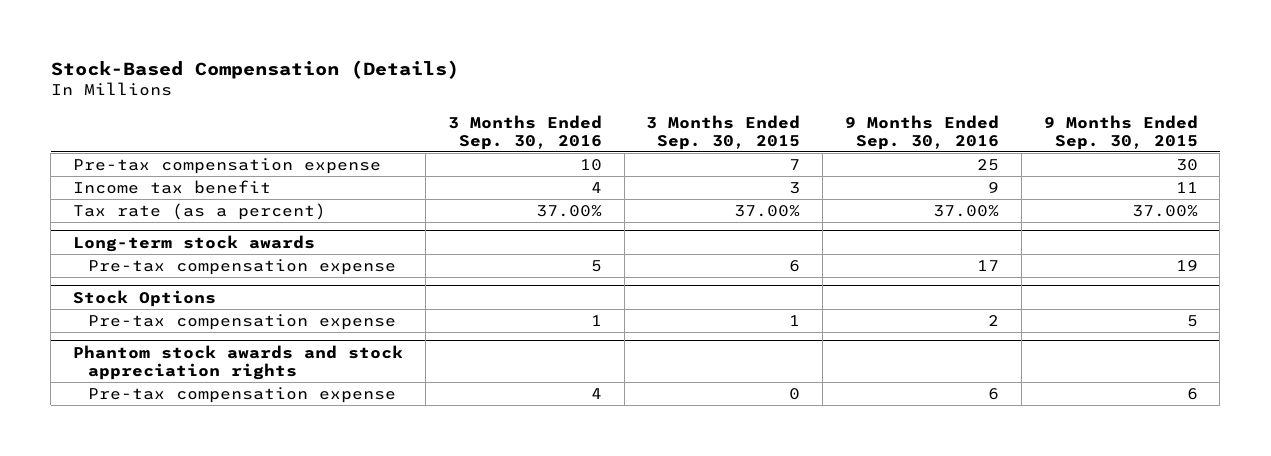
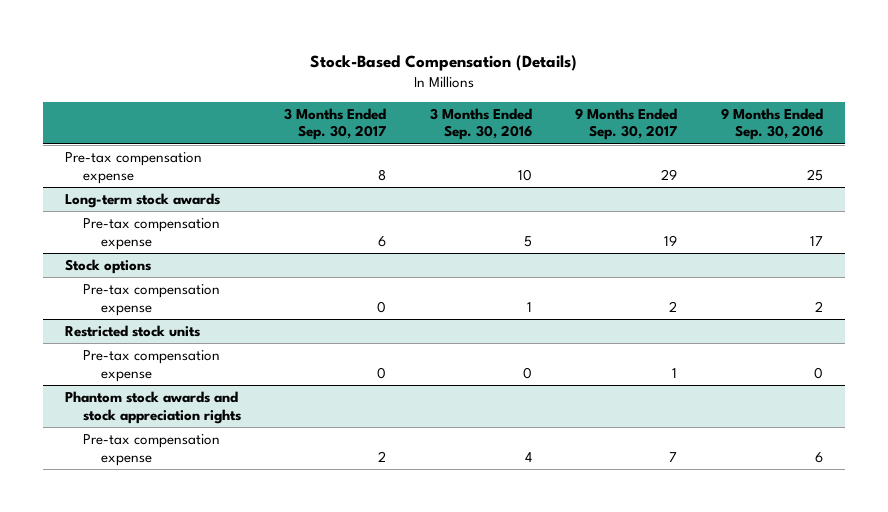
- | 3 Months Ended Sep. 30, 2016 | 3 Months Ended Sep. 30, 2015 | 9 Months Ended Sep. 30, 2016 | 9 Months Ended Sep. 30, 2015
+ | 3 Months Ended Sep. 30, 2017 | 3 Months Ended Sep. 30, 2016 | 9 Months Ended Sep. 30, 2017 | 9 Months Ended Sep. 30, 2016
- Income tax benefit | 4 | 3 | 9 | 11
- Tax rate (as a percent) | 37.00% | 37.00% | 37.00% | 37.00%
- Stock Options
+ Stock options
+ Restricted stock units
+ Pre-tax compensation expense | 0 | 0 | 1 | 0

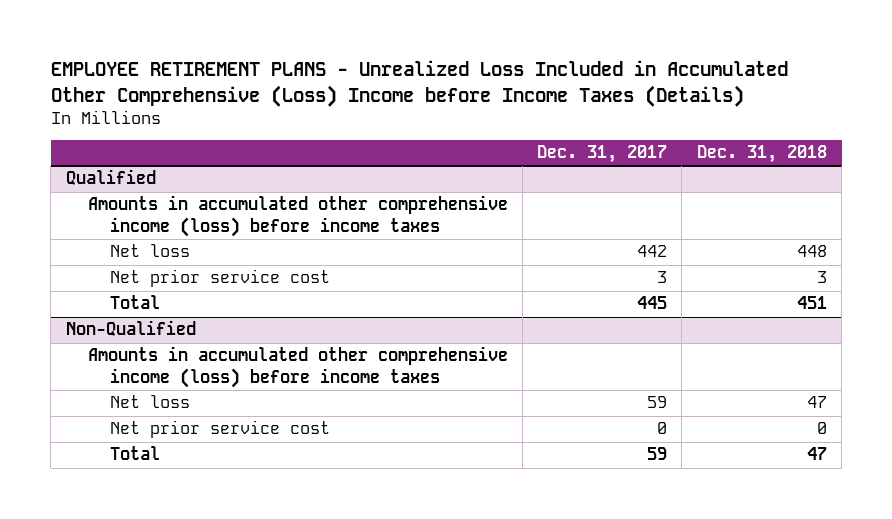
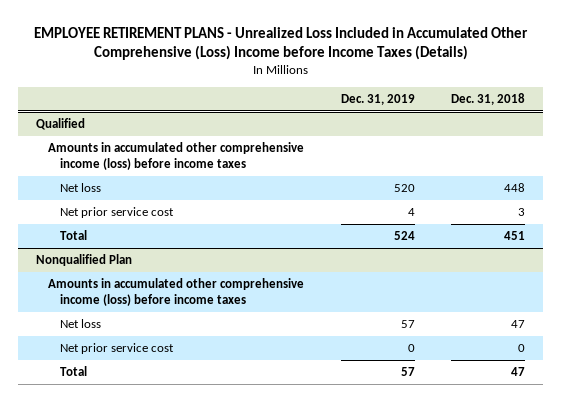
- | Dec. 31, 2017 | Dec. 31, 2018
+ | Dec. 31, 2019 | Dec. 31, 2018
- Non-Qualified
+ Nonqualified Plan

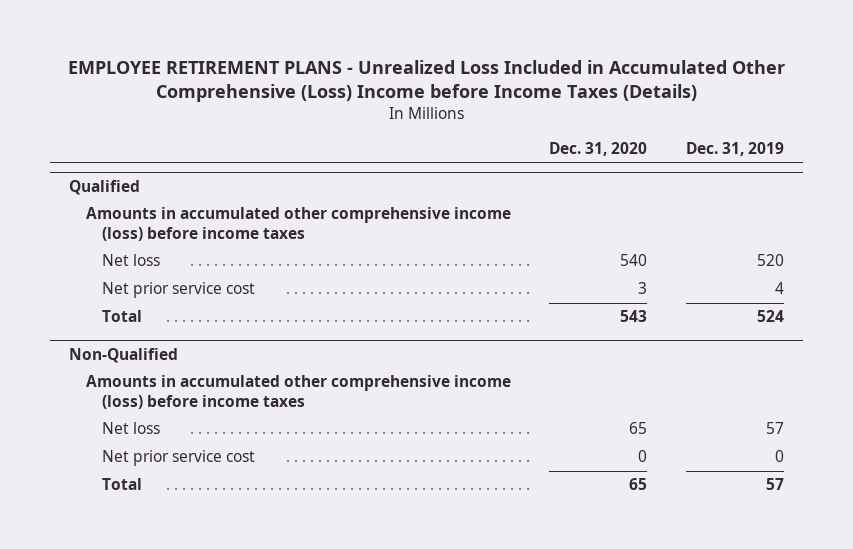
- | Dec. 31, 2019 | Dec. 31, 2018
+ | Dec. 31, 2020 | Dec. 31, 2019
- Nonqualified Plan
+ Non-Qualified

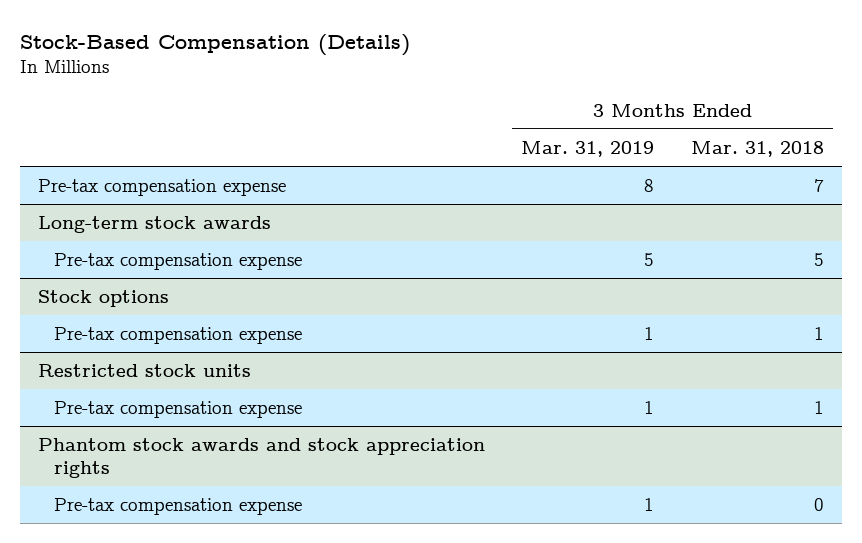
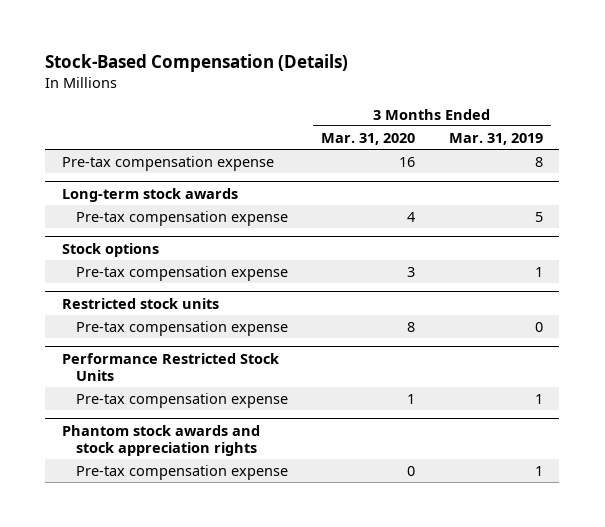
- | 3 Months Ended Mar. 31, 2019 | 3 Months Ended Mar. 31, 2018
+ | 3 Months Ended Mar. 31, 2020 | 3 Months Ended Mar. 31, 2019
@ Restricted stock units
+ Pre-tax compensation expense | 8 | 0
+ Performance Restricted Stock Units

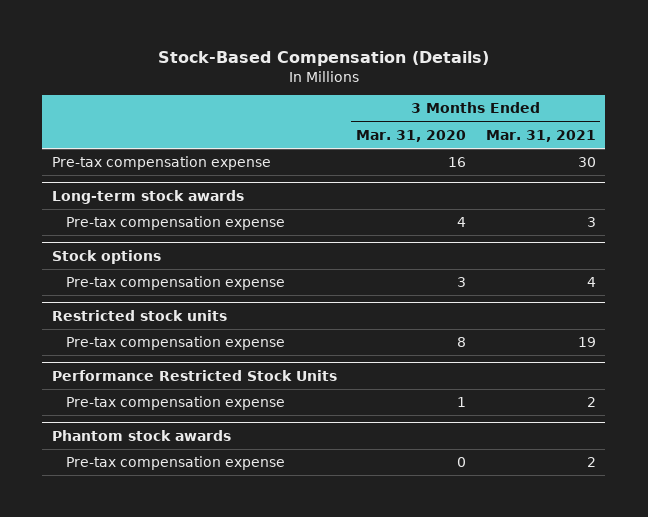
- | 3 Months Ended Mar. 31, 2020 | 3 Months Ended Mar. 31, 2019
+ | 3 Months Ended Mar. 31, 2020 | 3 Months Ended Mar. 31, 2021
- Phantom stock awards and stock appreciation rights
+ Phantom stock awards

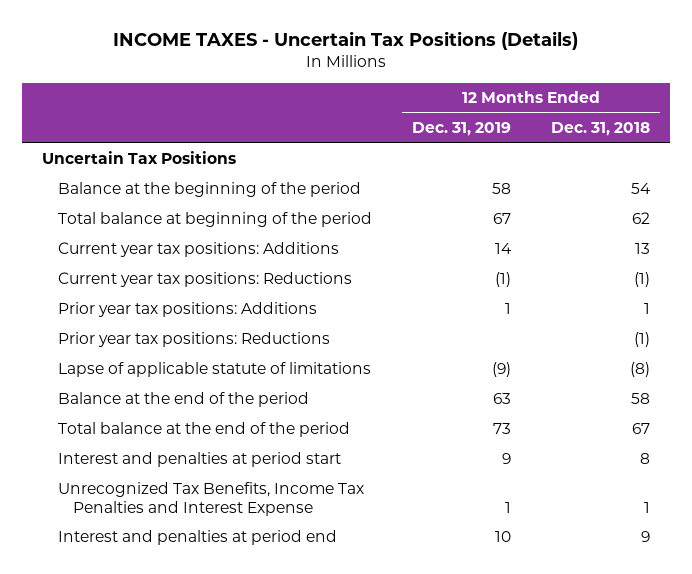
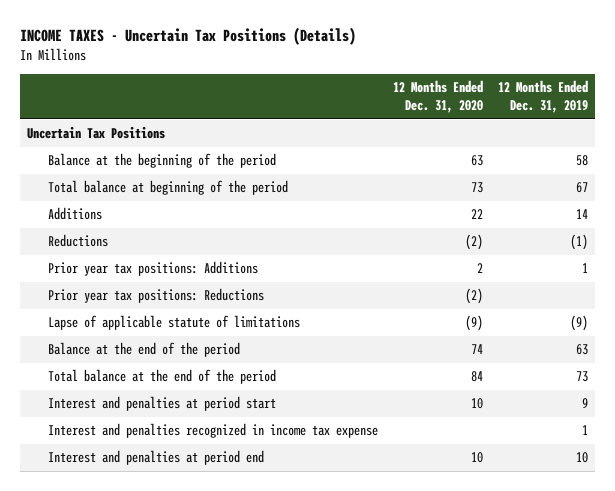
- | 12 Months Ended Dec. 31, 2019 | 12 Months Ended Dec. 31, 2018
+ | 12 Months Ended Dec. 31, 2020 | 12 Months Ended Dec. 31, 2019
- Current year tax positions: Additions | 14 | 13
- Current year tax positions: Reductions | (1) | (1)
+ Additions | 22 | 14
+ Reductions | (2) | (1)
- Unrecognized Tax Benefits, Income Tax Penalties and Interest Expense | 1 | 1
+ Interest and penalties recognized in income tax expense | | 1

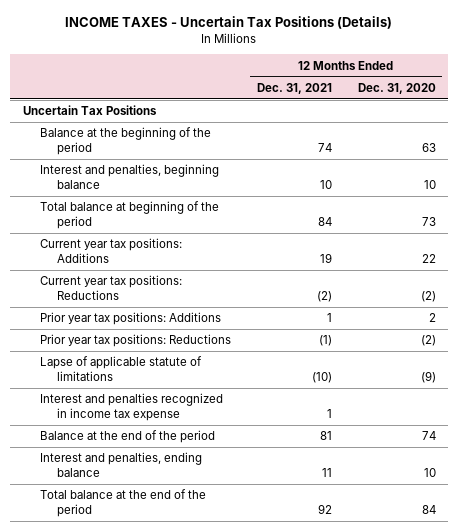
- | 12 Months Ended Dec. 31, 2020 | 12 Months Ended Dec. 31, 2019
+ | 12 Months Ended Dec. 31, 2021 | 12 Months Ended Dec. 31, 2020
+ Interest and penalties, beginning balance | 10 | 10
- Additions | 22 | 14
- Reductions | (2) | (1)
+ Current year tax positions: Additions | 19 | 22
+ Current year tax positions: Reductions | (2) | (2)
moved up: Interest and penalties recognized in income tax expense | 1 |
+ Interest and penalties, ending balance | 11 | 10
- Interest and penalties at period start | 10 | 9
- Interest and penalties at period end | 10 | 10

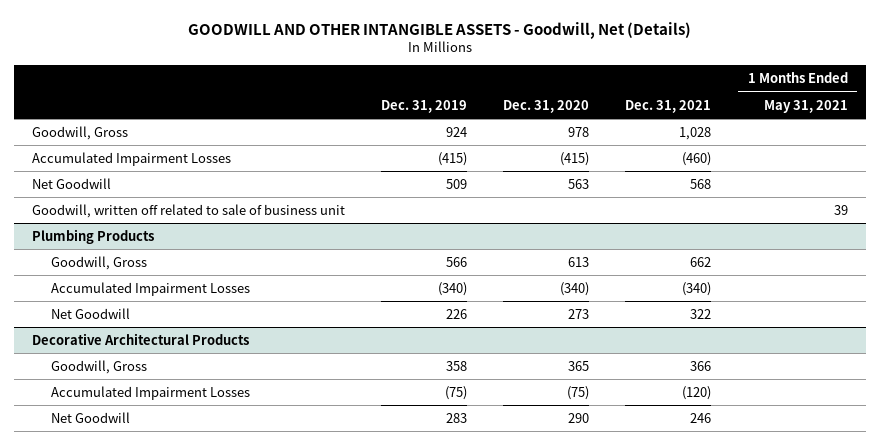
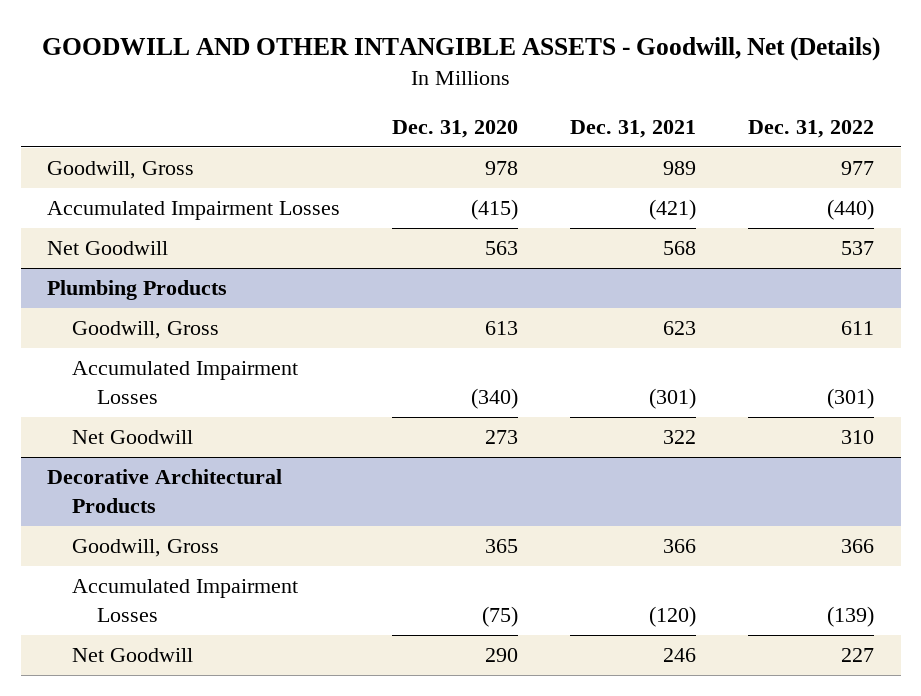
- | Dec. 31, 2019 | Dec. 31, 2020 | Dec. 31, 2021 | 1 Months Ended May 31, 2021
+ | Dec. 31, 2020 | Dec. 31, 2021 | Dec. 31, 2022
- Goodwill, Gross | 924 | 978 | 1,028 |
- Accumulated Impairment Losses | (415) | (415) | (460) |
+ Goodwill, Gross | 978 | 989 | 977
+ Accumulated Impairment Losses | (415) | (421) | (440)
- Goodwill, written off related to sale of business unit | | | | 39
@ Plumbing Products
- Goodwill, Gross | 566 | 613 | 662 |
- Accumulated Impairment Losses | (340) | (340) | (340) |
+ Goodwill, Gross | 613 | 623 | 611
+ Accumulated Impairment Losses | (340) | (301) | (301)

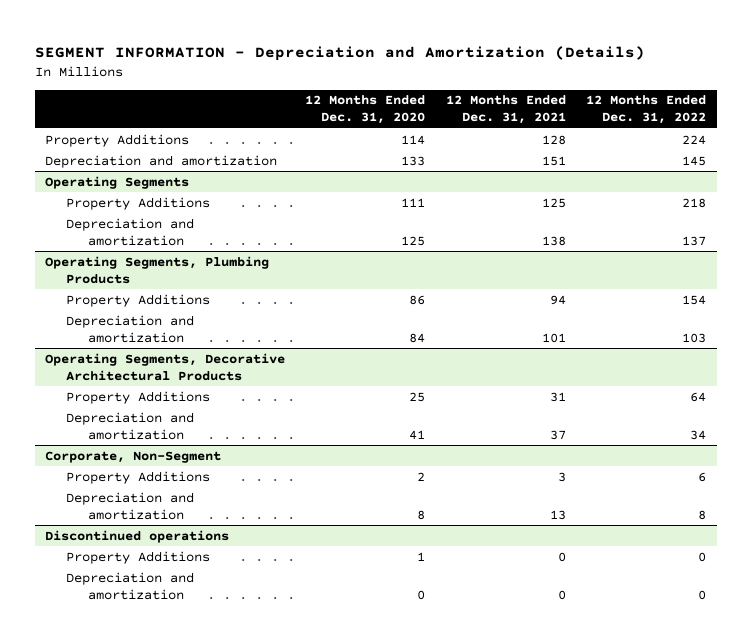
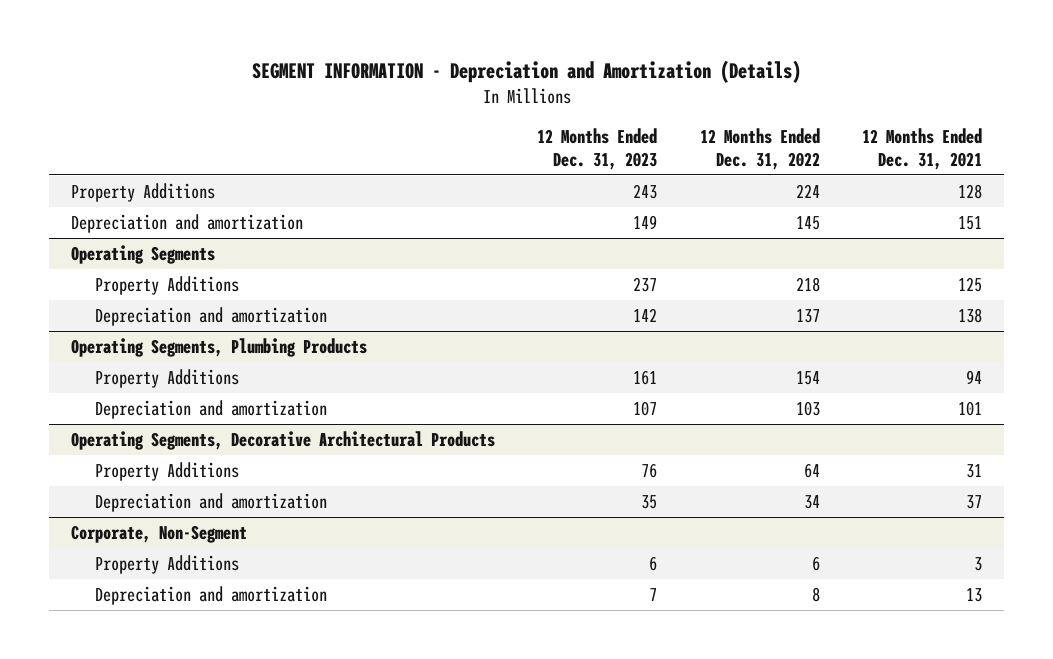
- | 12 Months Ended Dec. 31, 2020 | 12 Months Ended Dec. 31, 2021 | 12 Months Ended Dec. 31, 2022
+ | 12 Months Ended Dec. 31, 2023 | 12 Months Ended Dec. 31, 2022 | 12 Months Ended Dec. 31, 2021
- Discontinued operations
- Property Additions | 1 | 0 | 0
- Depreciation and amortization | 0 | 0 | 0

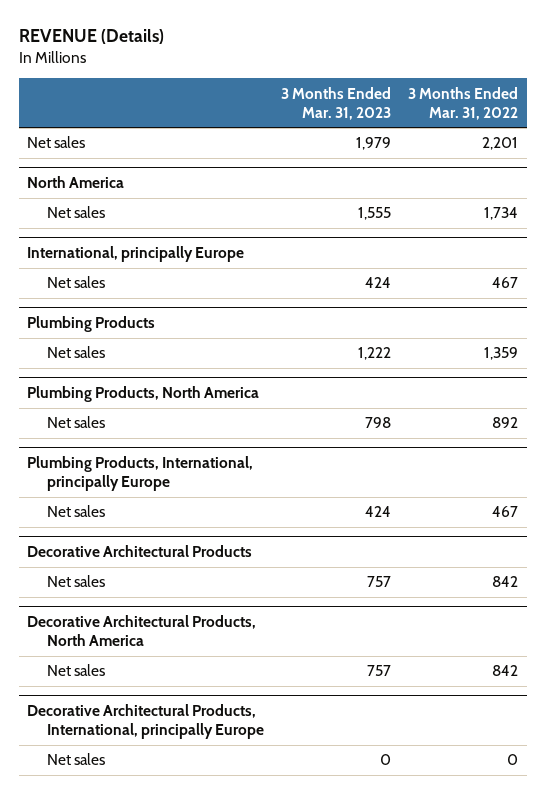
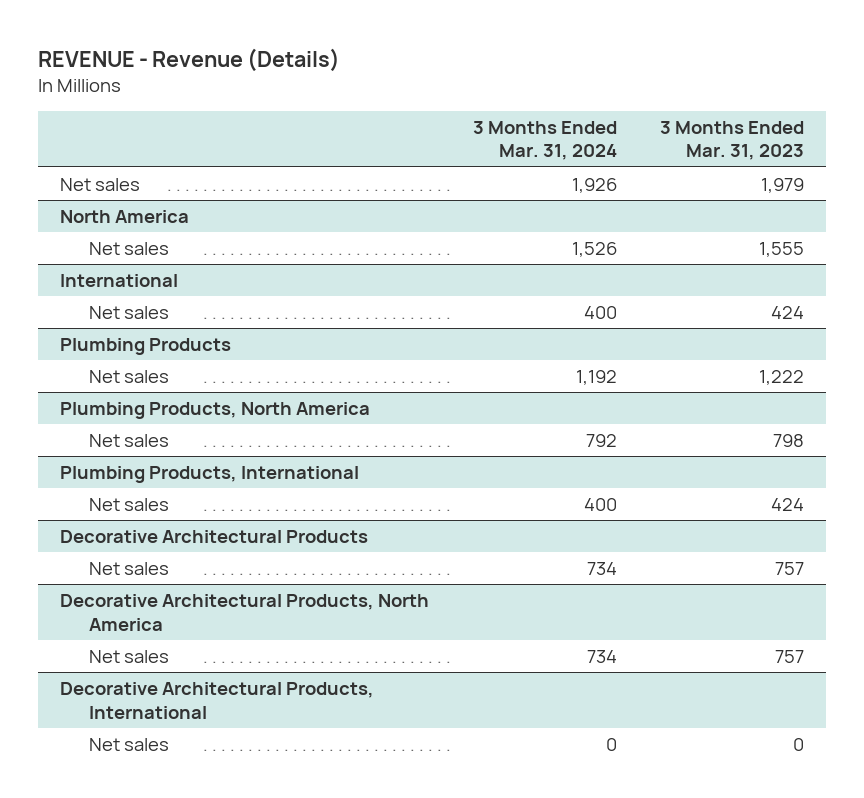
- REVENUE (Details)
+ REVENUE - Revenue (Details)
- | 3 Months Ended Mar. 31, 2023 | 3 Months Ended Mar. 31, 2022
+ | 3 Months Ended Mar. 31, 2024 | 3 Months Ended Mar. 31, 2023
- International, principally Europe
+ International
- Plumbing Products, International, principally Europe
+ Plumbing Products, International
- Decorative Architectural Products, International, principally Europe
+ Decorative Architectural Products, International

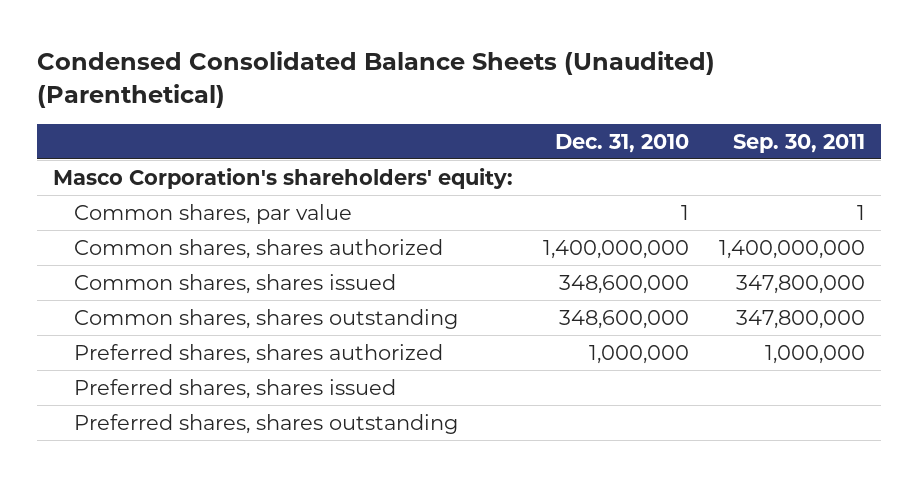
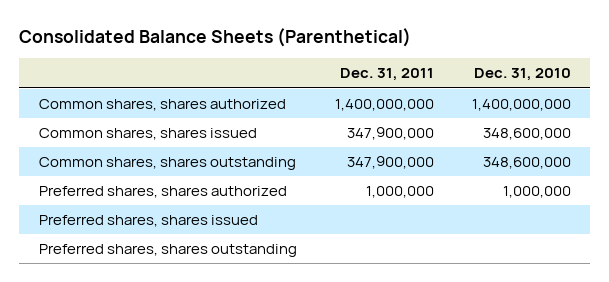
- Condensed Consolidated Balance Sheets (Unaudited) (Parenthetical)
+ Consolidated Balance Sheets (Parenthetical)
- | Dec. 31, 2010 | Sep. 30, 2011
+ | Dec. 31, 2011 | Dec. 31, 2010
- Masco Corporation's shareholders' equity:
- Common shares, par value | 1 | 1

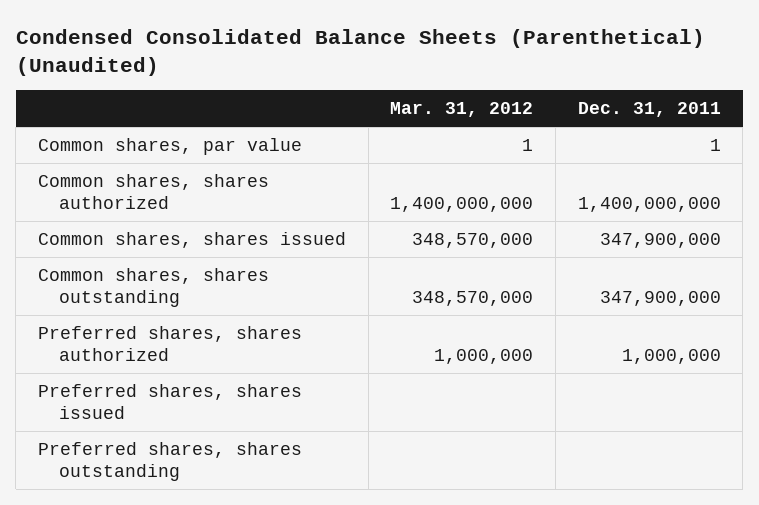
- Consolidated Balance Sheets (Parenthetical)
+ Condensed Consolidated Balance Sheets (Parenthetical) (Unaudited)
- | Dec. 31, 2011 | Dec. 31, 2010
+ | Mar. 31, 2012 | Dec. 31, 2011
+ Common shares, par value | 1 | 1

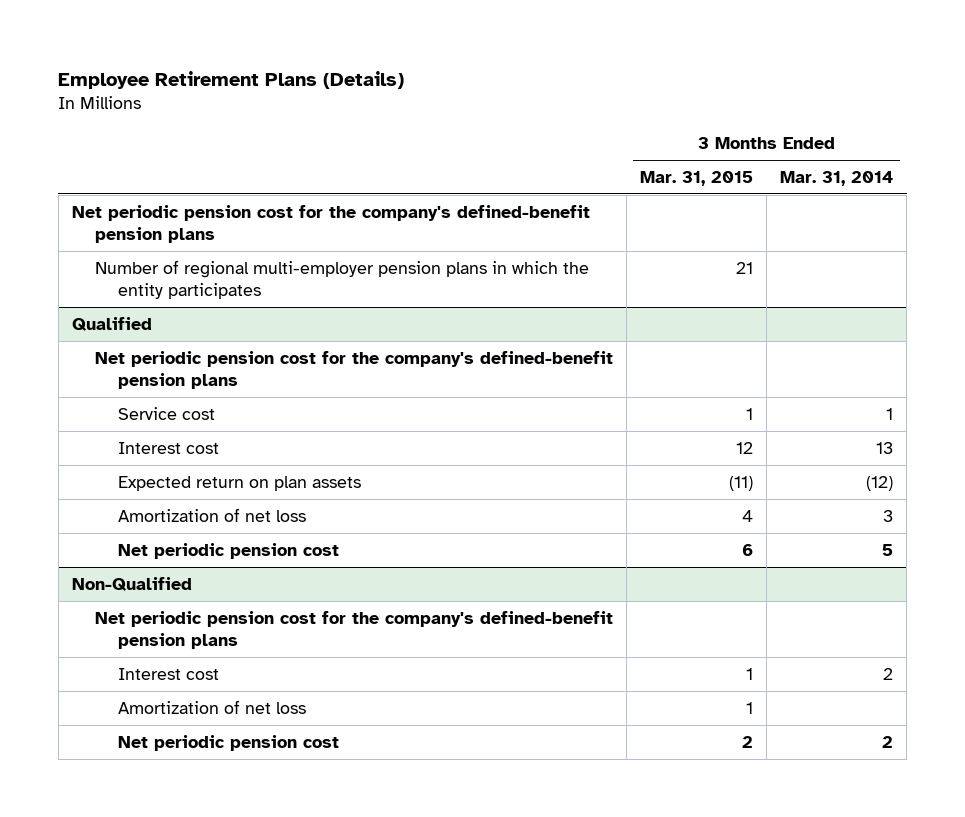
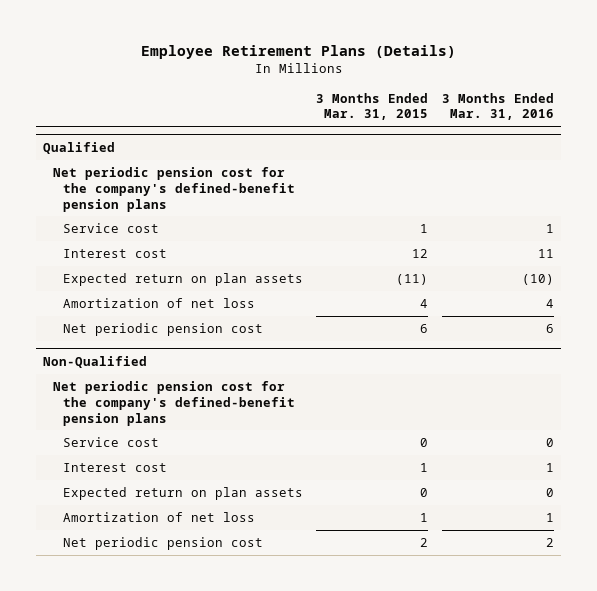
- | 3 Months Ended Mar. 31, 2015 | 3 Months Ended Mar. 31, 2014
+ | 3 Months Ended Mar. 31, 2015 | 3 Months Ended Mar. 31, 2016
- Net periodic pension cost for the company's defined-benefit pension plans
- Number of regional multi-employer pension plans in which the entity participates | 21 |
@ Non-Qualified
+ Service cost | 0 | 0
+ Expected return on plan assets | 0 | 0

